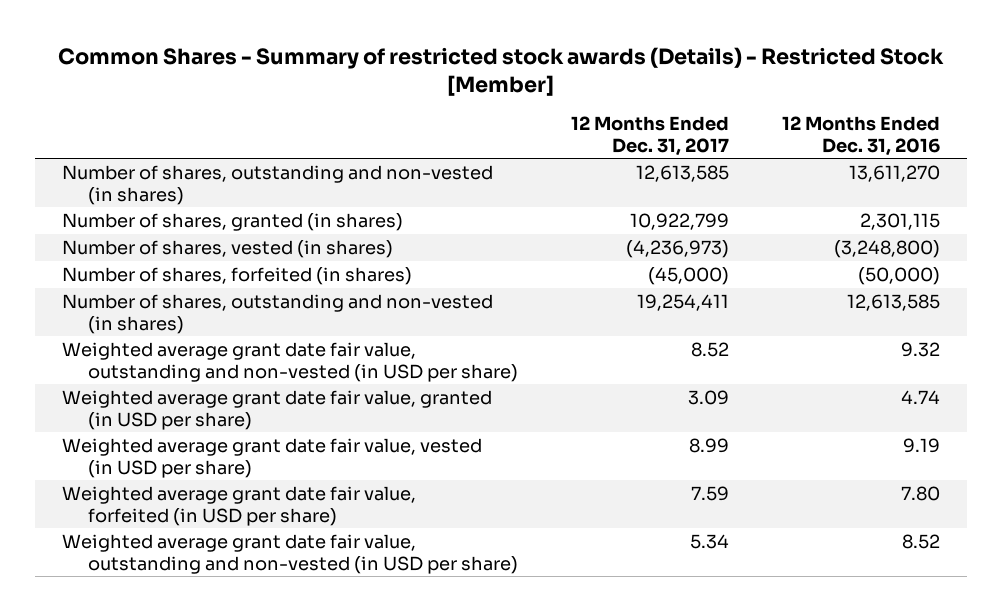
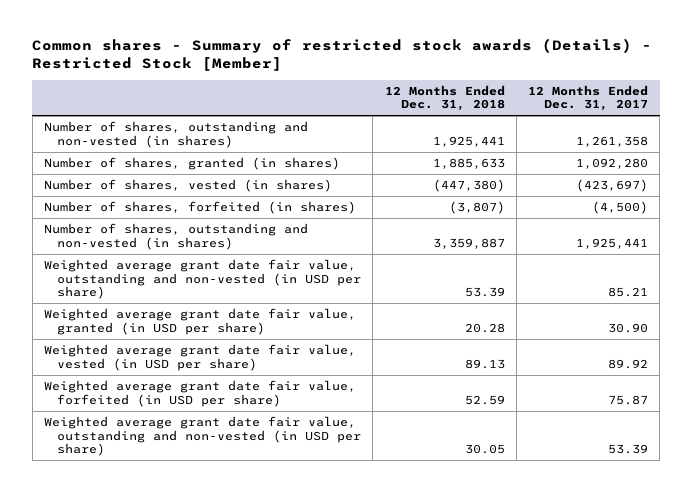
- Common Shares - Summary of restricted stock awards (Details) - Restricted Stock [Member]
+ Common shares - Summary of restricted stock awards (Details) - Restricted Stock [Member]
- | 12 Months Ended Dec. 31, 2017 | 12 Months Ended Dec. 31, 2016
+ | 12 Months Ended Dec. 31, 2018 | 12 Months Ended Dec. 31, 2017
- Number of shares, outstanding and non-vested (in shares) | 12,613,585 | 13,611,270
- Number of shares, granted (in shares) | 10,922,799 | 2,301,115
- Number of shares, vested (in shares) | (4,236,973) | (3,248,800)
- Number of shares, forfeited (in shares) | (45,000) | (50,000)
- Number of shares, outstanding and non-vested (in shares) | 19,254,411 | 12,613,585
- Weighted average grant date fair value, outstanding and non-vested (in USD per share) | 8.52 | 9.32
- Weighted average grant date fair value, granted (in USD per share) | 3.09 | 4.74
- Weighted average grant date fair value, vested (in USD per share) | 8.99 | 9.19
- Weighted average grant date fair value, forfeited (in USD per share) | 7.59 | 7.80
- Weighted average grant date fair value, outstanding and non-vested (in USD per share) | 5.34 | 8.52
+ Number of shares, outstanding and non-vested (in shares) | 1,925,441 | 1,261,358
+ Number of shares, granted (in shares) | 1,885,633 | 1,092,280
+ Number of shares, vested (in shares) | (447,380) | (423,697)
+ Number of shares, forfeited (in shares) | (3,807) | (4,500)
+ Number of shares, outstanding and non-vested (in shares) | 3,359,887 | 1,925,441
+ Weighted average grant date fair value, outstanding and non-vested (in USD per share) | 53.39 | 85.21
+ Weighted average grant date fair value, granted (in USD per share) | 20.28 | 30.90
+ Weighted average grant date fair value, vested (in USD per share) | 89.13 | 89.92
+ Weighted average grant date fair value, forfeited (in USD per share) | 52.59 | 75.87
+ Weighted average grant date fair value, outstanding and non-vested (in USD per share) | 30.05 | 53.39

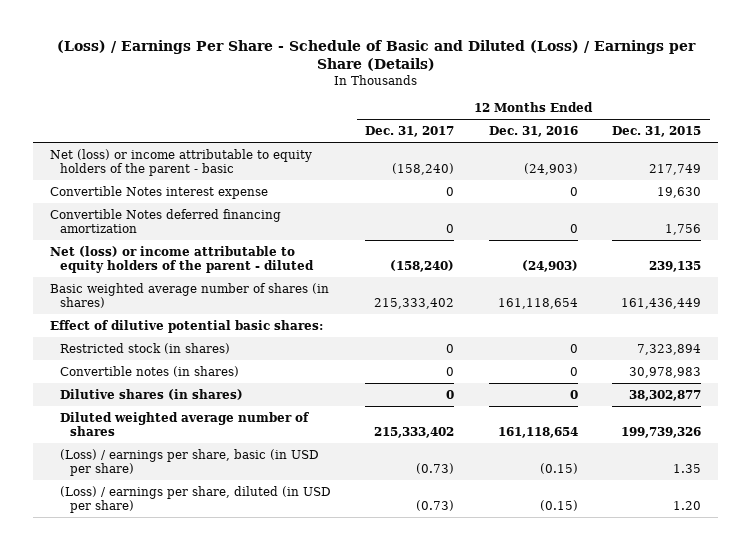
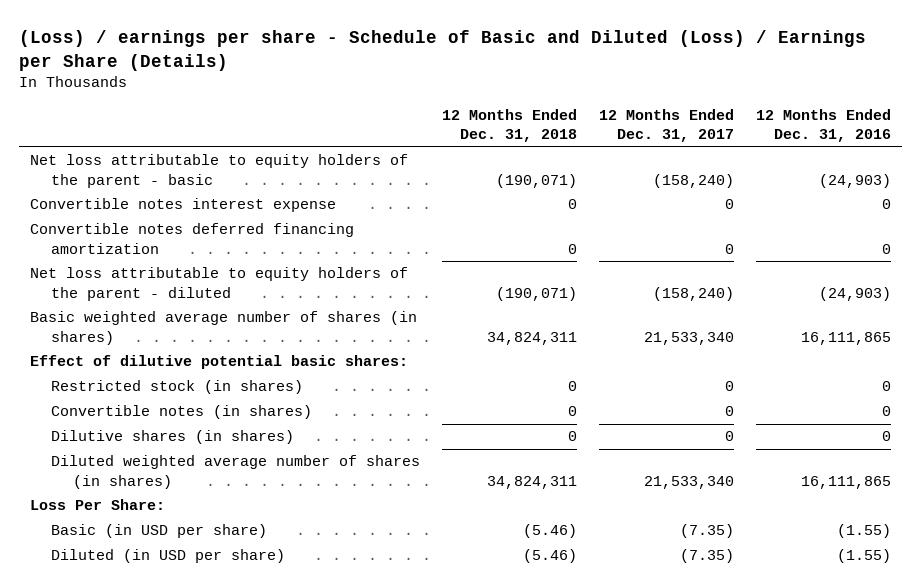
- (Loss) / Earnings Per Share - Schedule of Basic and Diluted (Loss) / Earnings per Share (Details)
+ (Loss) / earnings per share - Schedule of Basic and Diluted (Loss) / Earnings per Share (Details)
- | 12 Months Ended Dec. 31, 2017 | 12 Months Ended Dec. 31, 2016 | 12 Months Ended Dec. 31, 2015
+ | 12 Months Ended Dec. 31, 2018 | 12 Months Ended Dec. 31, 2017 | 12 Months Ended Dec. 31, 2016
- Net (loss) or income attributable to equity holders of the parent - basic | (158,240) | (24,903) | 217,749
- Convertible Notes interest expense | 0 | 0 | 19,630
- Convertible Notes deferred financing amortization | 0 | 0 | 1,756
- Net (loss) or income attributable to equity holders of the parent - diluted | (158,240) | (24,903) | 239,135
- Basic weighted average number of shares (in shares) | 215,333,402 | 161,118,654 | 161,436,449
+ Net loss attributable to equity holders of the parent - basic | (190,071) | (158,240) | (24,903)
+ Convertible notes interest expense | 0 | 0 | 0
+ Convertible notes deferred financing amortization | 0 | 0 | 0
+ Net loss attributable to equity holders of the parent - diluted | (190,071) | (158,240) | (24,903)
+ Basic weighted average number of shares (in shares) | 34,824,311 | 21,533,340 | 16,111,865
- Diluted weighted average number of shares | 215,333,402 | 161,118,654 | 199,739,326
- (Loss) / earnings per share, basic (in USD per share) | (0.73) | (0.15) | 1.35
- (Loss) / earnings per share, diluted (in USD per share) | (0.73) | (0.15) | 1.20
+ Diluted weighted average number of shares (in shares) | 34,824,311 | 21,533,340 | 16,111,865
+ Loss Per Share:
+ Basic (in USD per share) | (5.46) | (7.35) | (1.55)
+ Diluted (in USD per share) | (5.46) | (7.35) | (1.55)

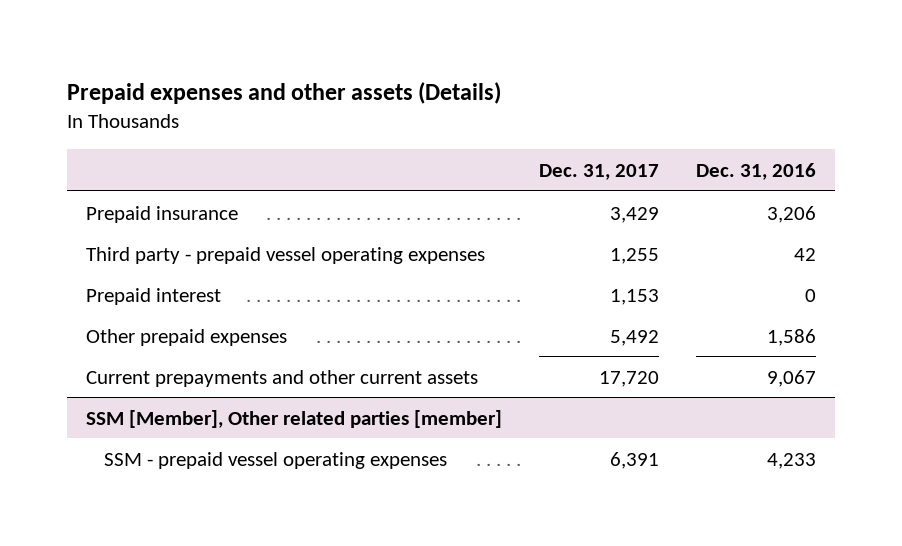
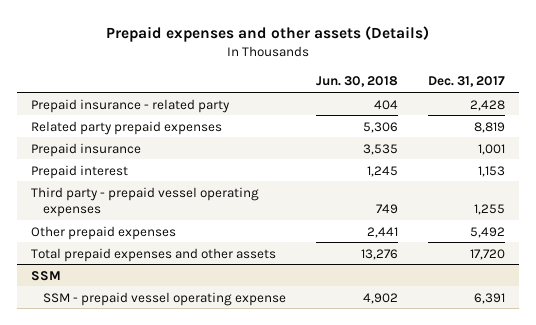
- | Dec. 31, 2017 | Dec. 31, 2016
+ | Jun. 30, 2018 | Dec. 31, 2017
- Prepaid insurance | 3,429 | 3,206
+ Prepaid insurance - related party | 404 | 2,428
+ Related party prepaid expenses | 5,306 | 8,819
+ Prepaid insurance | 3,535 | 1,001
moved down: Third party - prepaid vessel operating expenses | 749 | 1,255
- Current prepayments and other current assets | 17,720 | 9,067
- SSM [Member], Other related parties [member]
- SSM - prepaid vessel operating expenses | 6,391 | 4,233
+ Total prepaid expenses and other assets | 13,276 | 17,720
+ SSM
+ SSM - prepaid vessel operating expense | 4,902 | 6,391

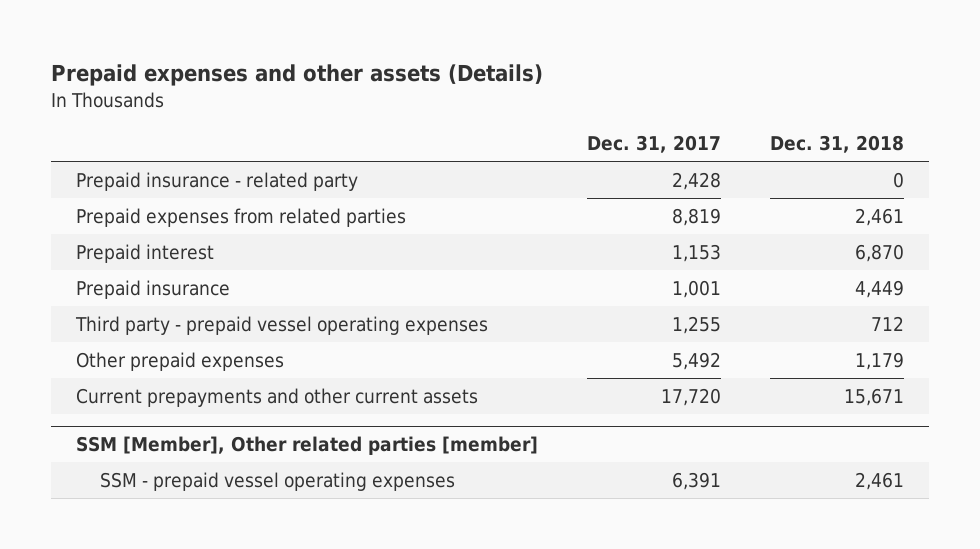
- | Jun. 30, 2018 | Dec. 31, 2017
+ | Dec. 31, 2017 | Dec. 31, 2018
- Related party prepaid expenses | 5,306 | 8,819
+ Prepaid expenses from related parties | 8,819 | 2,461
moved down: Prepaid insurance | 1,001 | 4,449
- Total prepaid expenses and other assets | 13,276 | 17,720
- SSM
- SSM - prepaid vessel operating expense | 4,902 | 6,391
+ Current prepayments and other current assets | 17,720 | 15,671
+ SSM [Member], Other related parties [member]
+ SSM - prepaid vessel operating expenses | 6,391 | 2,461

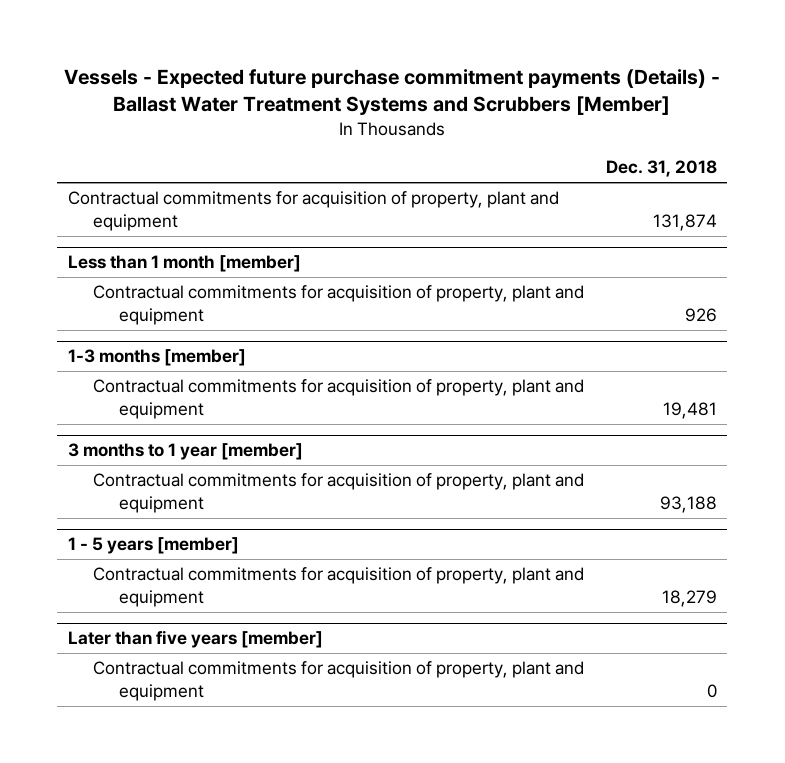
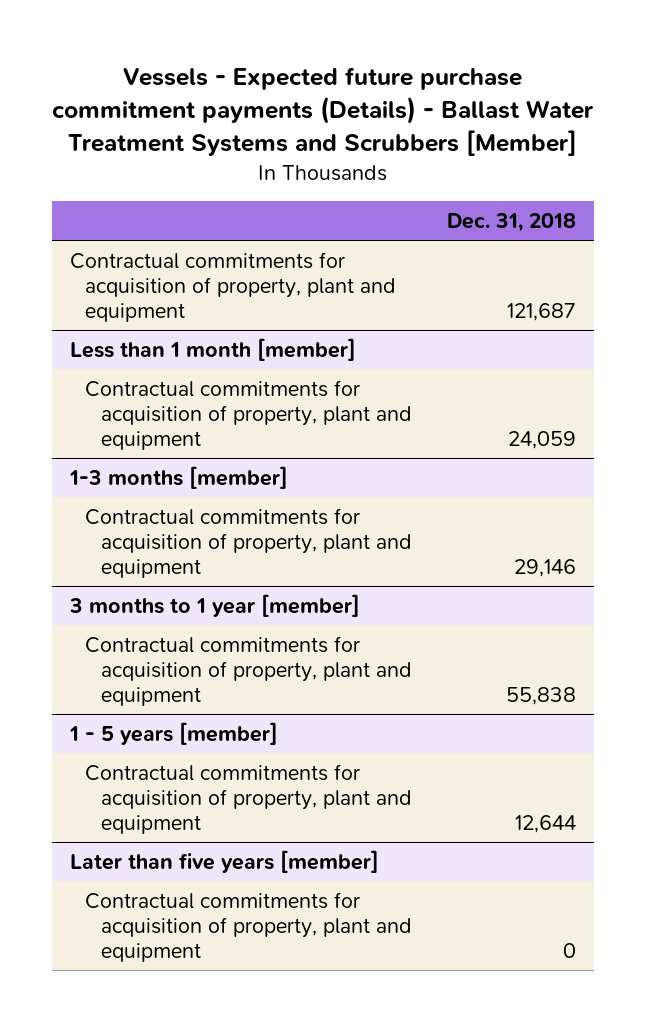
- Contractual commitments for acquisition of property, plant and equipment | 131,874
+ Contractual commitments for acquisition of property, plant and equipment | 121,687
@ Less than 1 month [member]
- Contractual commitments for acquisition of property, plant and equipment | 926
+ Contractual commitments for acquisition of property, plant and equipment | 24,059
@ 1-3 months [member]
- Contractual commitments for acquisition of property, plant and equipment | 19,481
+ Contractual commitments for acquisition of property, plant and equipment | 29,146
@ 3 months to 1 year [member]
- Contractual commitments for acquisition of property, plant and equipment | 93,188
+ Contractual commitments for acquisition of property, plant and equipment | 55,838
@ 1 - 5 years [member]
- Contractual commitments for acquisition of property, plant and equipment | 18,279
+ Contractual commitments for acquisition of property, plant and equipment | 12,644

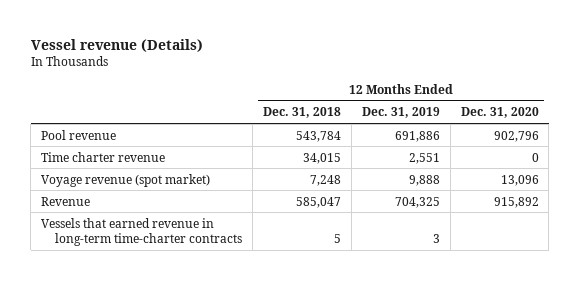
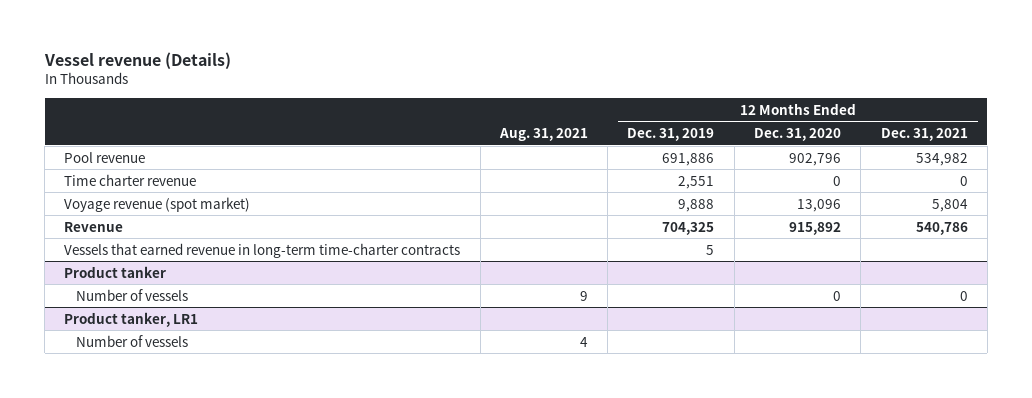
- | 12 Months Ended Dec. 31, 2018 | 12 Months Ended Dec. 31, 2019 | 12 Months Ended Dec. 31, 2020
+ | Aug. 31, 2021 | 12 Months Ended Dec. 31, 2019 | 12 Months Ended Dec. 31, 2020 | 12 Months Ended Dec. 31, 2021
- Vessels that earned revenue in long-term time-charter contracts | 5 | 3 |
+ Vessels that earned revenue in long-term time-charter contracts | | 5 | |
+ Product tanker
+ Number of vessels | 9 | | 0 | 0
+ Product tanker, LR1
+ Number of vessels | 4 | | |

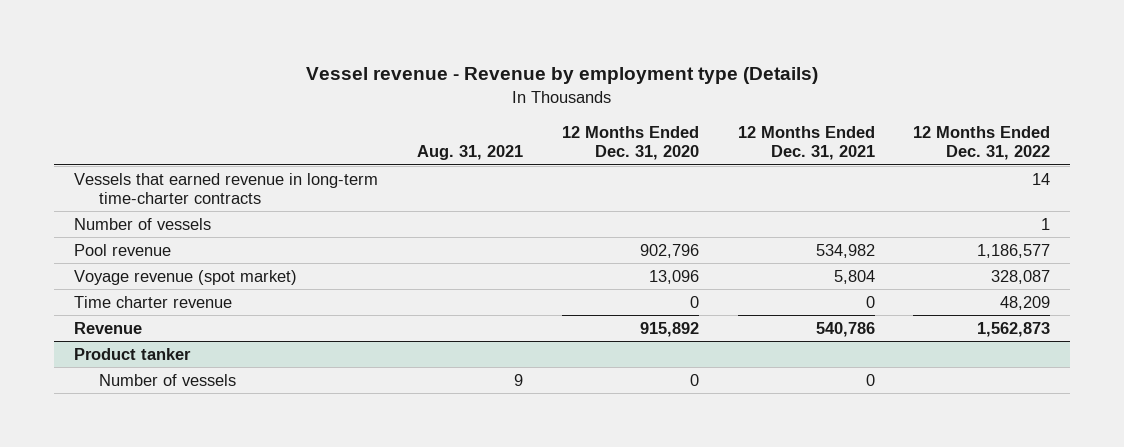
- Vessel revenue (Details)
+ Vessel revenue - Revenue by employment type (Details)
- | Aug. 31, 2021 | 12 Months Ended Dec. 31, 2019 | 12 Months Ended Dec. 31, 2020 | 12 Months Ended Dec. 31, 2021
+ | Aug. 31, 2021 | 12 Months Ended Dec. 31, 2020 | 12 Months Ended Dec. 31, 2021 | 12 Months Ended Dec. 31, 2022
moved up: Vessels that earned revenue in long-term time-charter contracts | | | | 14
+ Number of vessels | | | | 1
moved down: Time charter revenue | | 0 | 0 | 48,209
- Product tanker, LR1
- Number of vessels | 4 | | |

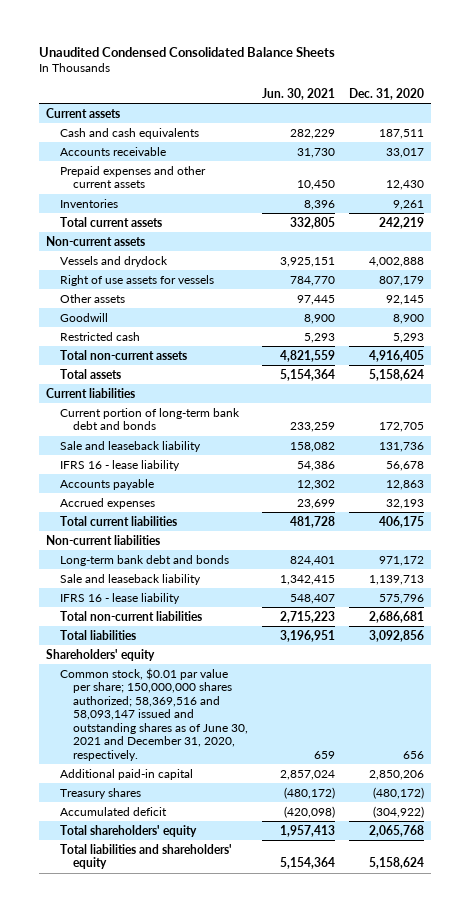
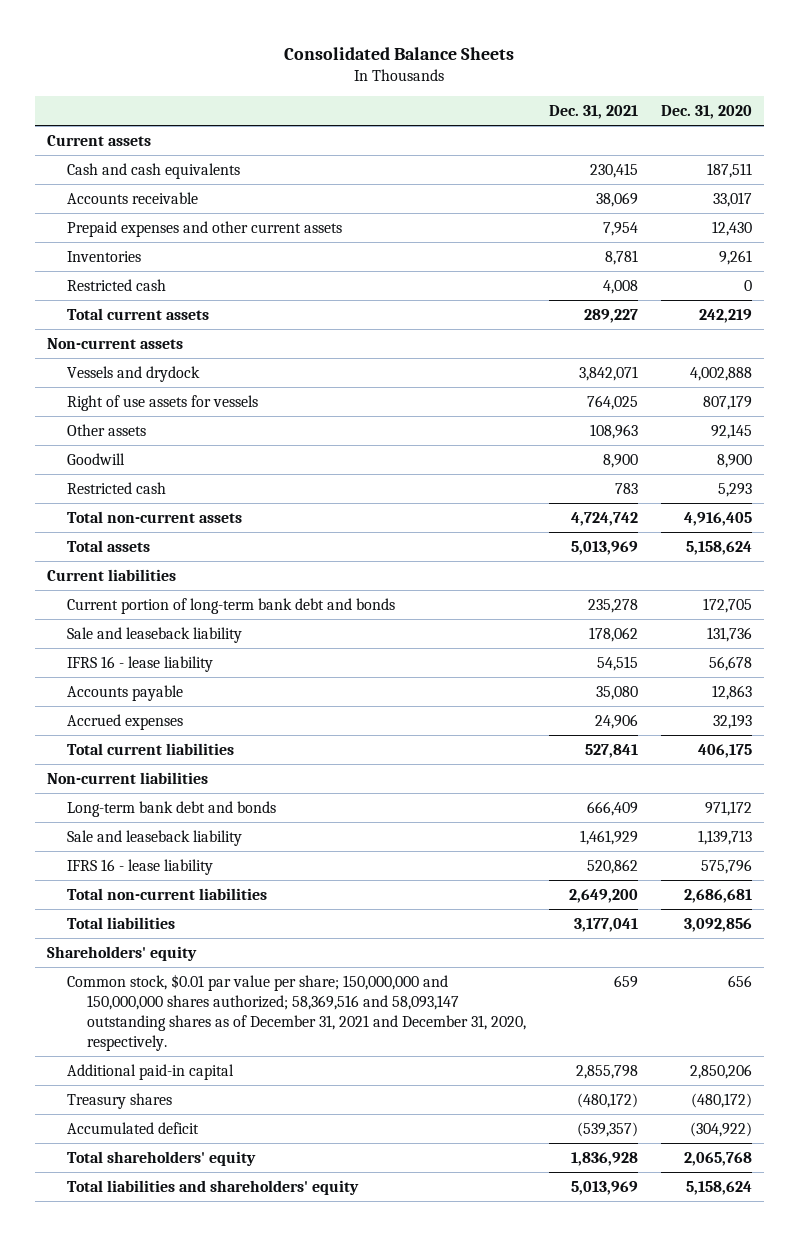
- Unaudited Condensed Consolidated Balance Sheets
+ Consolidated Balance Sheets
- | Jun. 30, 2021 | Dec. 31, 2020
+ | Dec. 31, 2021 | Dec. 31, 2020
+ Restricted cash | 4,008 | 0
- Common stock, $0.01 par value per share; 150,000,000 shares authorized; 58,369,516 and 58,093,147 issued and outstanding shares as of June 30, 2021 and December 31, 2020, respectively. | 659 | 656
+ Common stock, $0.01 par value per share; 150,000,000 and 150,000,000 shares authorized; 58,369,516 and 58,093,147 outstanding shares as of December 31, 2021 and December 31, 2020, respectively. | 659 | 656

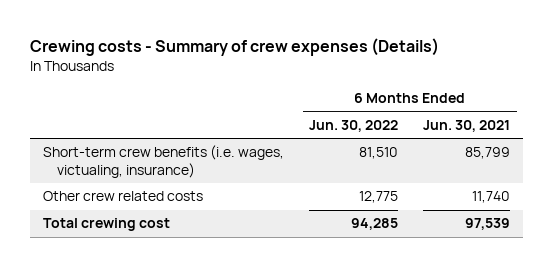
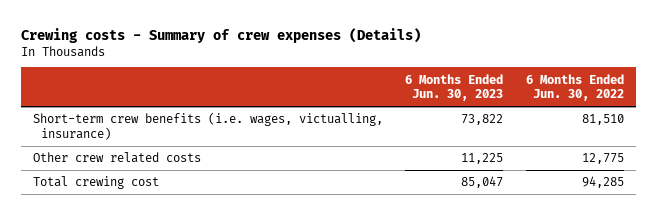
- | 6 Months Ended Jun. 30, 2022 | 6 Months Ended Jun. 30, 2021
+ | 6 Months Ended Jun. 30, 2023 | 6 Months Ended Jun. 30, 2022
- Short-term crew benefits (i.e. wages, victualing, insurance) | 81,510 | 85,799
+ Short-term crew benefits (i.e. wages, victualling, insurance) | 73,822 | 81,510

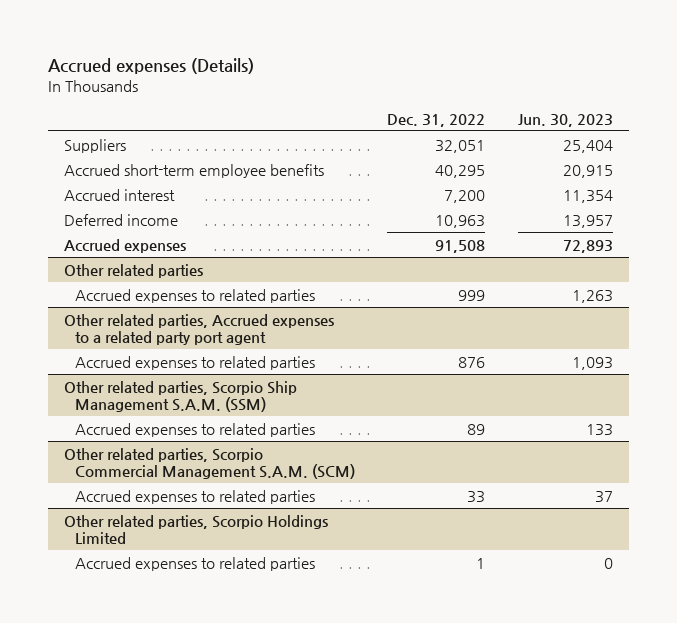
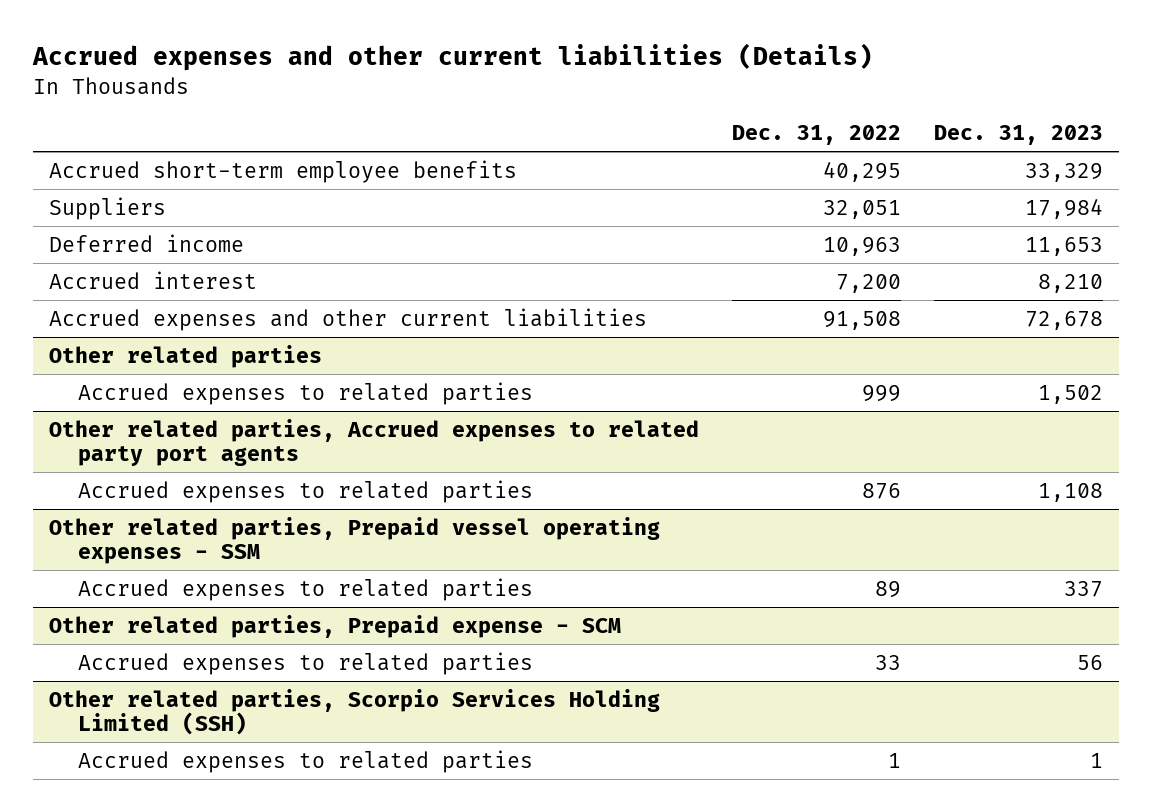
- Accrued expenses (Details)
+ Accrued expenses and other current liabilities (Details)
- | Dec. 31, 2022 | Jun. 30, 2023
+ | Dec. 31, 2022 | Dec. 31, 2023
moved down: Suppliers | 32,051 | 17,984
- Accrued expenses | 91,508 | 72,893
moved down: Accrued interest | 7,200 | 8,210
+ Accrued expenses and other current liabilities | 91,508 | 72,678
- Other related parties, Accrued expenses to a related party port agent
+ Other related parties, Accrued expenses to related party port agents
- Other related parties, Scorpio Ship Management S.A.M. (SSM)
+ Other related parties, Prepaid vessel operating expenses - SSM
- Other related parties, Scorpio Commercial Management S.A.M. (SCM)
+ Other related parties, Prepaid expense - SCM
- Other related parties, Scorpio Holdings Limited
+ Other related parties, Scorpio Services Holding Limited (SSH)

